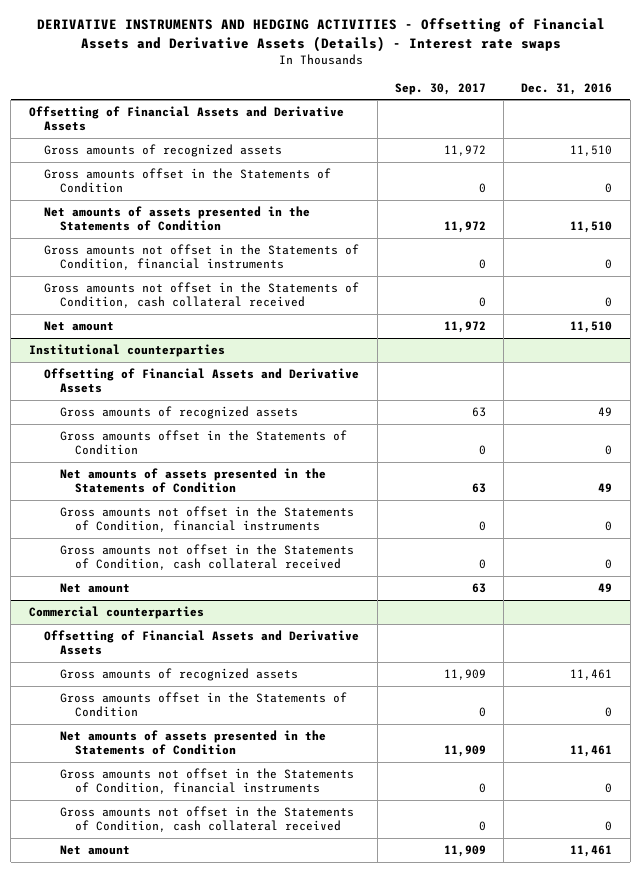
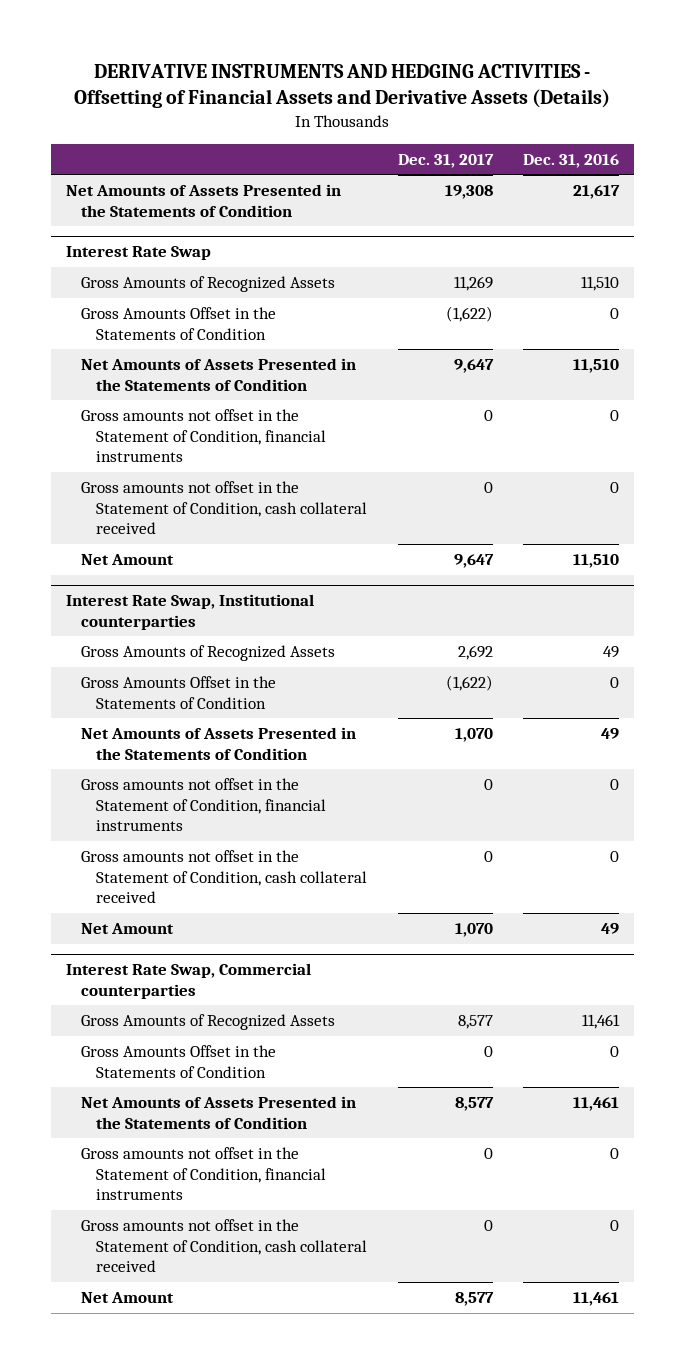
- DERIVATIVE INSTRUMENTS AND HEDGING ACTIVITIES - Offsetting of Financial Assets and Derivative Assets (Details) - Interest rate swaps
+ DERIVATIVE INSTRUMENTS AND HEDGING ACTIVITIES - Offsetting of Financial Assets and Derivative Assets (Details)
- | Sep. 30, 2017 | Dec. 31, 2016
+ | Dec. 31, 2017 | Dec. 31, 2016
- Offsetting of Financial Assets and Derivative Assets
- Gross amounts of recognized assets | 11,972 | 11,510
- Gross amounts offset in the Statements of Condition | 0 | 0
- Net amounts of assets presented in the Statements of Condition | 11,972 | 11,510
- Gross amounts not offset in the Statements of Condition, financial instruments | 0 | 0
- Gross amounts not offset in the Statements of Condition, cash collateral received | 0 | 0
- Net amount | 11,972 | 11,510
- Institutional counterparties
- Offsetting of Financial Assets and Derivative Assets
- Gross amounts of recognized assets | 63 | 49
- Gross amounts offset in the Statements of Condition | 0 | 0
- Net amounts of assets presented in the Statements of Condition | 63 | 49
- Gross amounts not offset in the Statements of Condition, financial instruments | 0 | 0
- Gross amounts not offset in the Statements of Condition, cash collateral received | 0 | 0
- Net amount | 63 | 49
- Commercial counterparties
- Offsetting of Financial Assets and Derivative Assets
- Gross amounts of recognized assets | 11,909 | 11,461
- Gross amounts offset in the Statements of Condition | 0 | 0
- Net amounts of assets presented in the Statements of Condition | 11,909 | 11,461
- Gross amounts not offset in the Statements of Condition, financial instruments | 0 | 0
- Gross amounts not offset in the Statements of Condition, cash collateral received | 0 | 0
- Net amount | 11,909 | 11,461
+ Net Amounts of Assets Presented in the Statements of Condition | 19,308 | 21,617
+ Interest Rate Swap
+ Gross Amounts of Recognized Assets | 11,269 | 11,510
+ Gross Amounts Offset in the Statements of Condition | (1,622) | 0
+ Net Amounts of Assets Presented in the Statements of Condition | 9,647 | 11,510
+ Gross amounts not offset in the Statement of Condition, financial instruments | 0 | 0
+ Gross amounts not offset in the Statement of Condition, cash collateral received | 0 | 0
+ Net Amount | 9,647 | 11,510
+ Interest Rate Swap, Institutional counterparties
+ Gross Amounts of Recognized Assets | 2,692 | 49
+ Gross Amounts Offset in the Statements of Condition | (1,622) | 0
+ Net Amounts of Assets Presented in the Statements of Condition | 1,070 | 49
+ Gross amounts not offset in the Statement of Condition, financial instruments | 0 | 0
+ Gross amounts not offset in the Statement of Condition, cash collateral received | 0 | 0
+ Net Amount | 1,070 | 49
+ Interest Rate Swap, Commercial counterparties
+ Gross Amounts of Recognized Assets | 8,577 | 11,461
+ Gross Amounts Offset in the Statements of Condition | 0 | 0
+ Net Amounts of Assets Presented in the Statements of Condition | 8,577 | 11,461
+ Gross amounts not offset in the Statement of Condition, financial instruments | 0 | 0
+ Gross amounts not offset in the Statement of Condition, cash collateral received | 0 | 0
+ Net Amount | 8,577 | 11,461

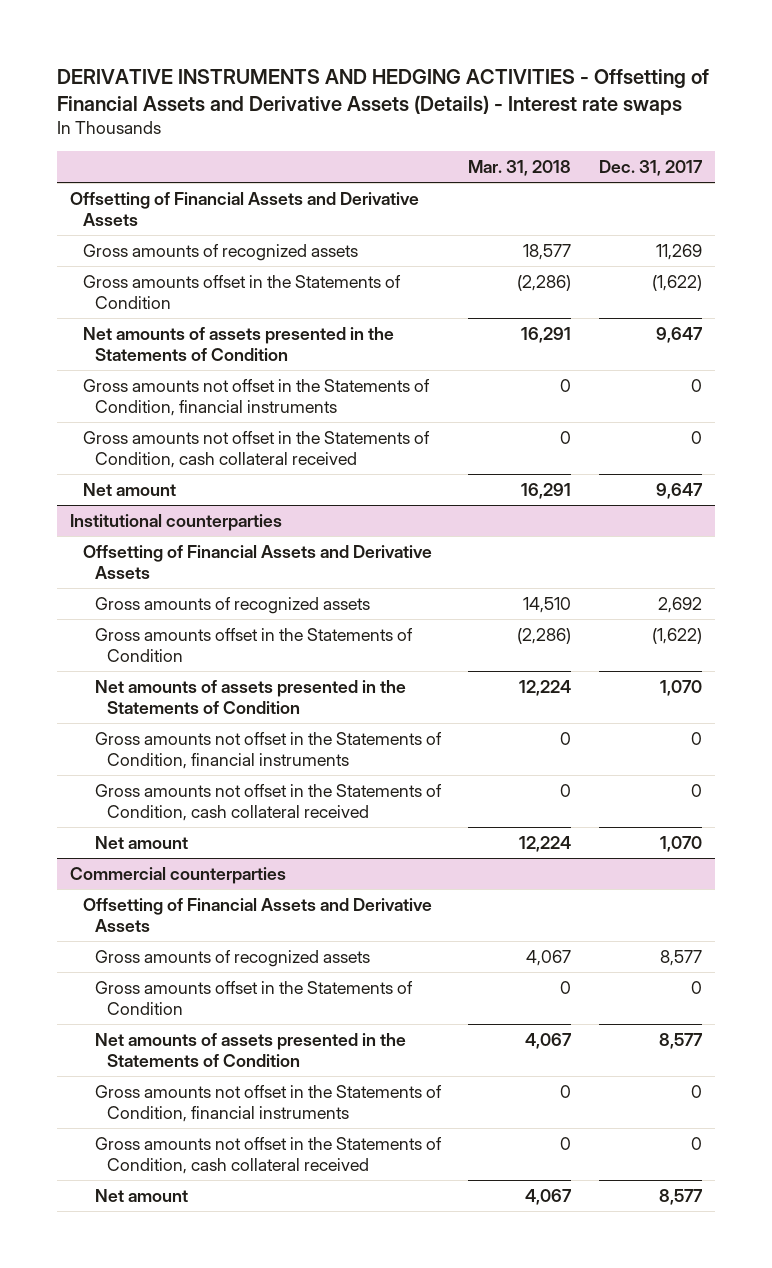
- DERIVATIVE INSTRUMENTS AND HEDGING ACTIVITIES - Offsetting of Financial Assets and Derivative Assets (Details)
+ DERIVATIVE INSTRUMENTS AND HEDGING ACTIVITIES - Offsetting of Financial Assets and Derivative Assets (Details) - Interest rate swaps
- | Dec. 31, 2017 | Dec. 31, 2016
+ | Mar. 31, 2018 | Dec. 31, 2017
- Net Amounts of Assets Presented in the Statements of Condition | 19,308 | 21,617
- Interest Rate Swap
- Gross Amounts of Recognized Assets | 11,269 | 11,510
- Gross Amounts Offset in the Statements of Condition | (1,622) | 0
- Net Amounts of Assets Presented in the Statements of Condition | 9,647 | 11,510
- Gross amounts not offset in the Statement of Condition, financial instruments | 0 | 0
- Gross amounts not offset in the Statement of Condition, cash collateral received | 0 | 0
- Net Amount | 9,647 | 11,510
- Interest Rate Swap, Institutional counterparties
- Gross Amounts of Recognized Assets | 2,692 | 49
- Gross Amounts Offset in the Statements of Condition | (1,622) | 0
- Net Amounts of Assets Presented in the Statements of Condition | 1,070 | 49
- Gross amounts not offset in the Statement of Condition, financial instruments | 0 | 0
- Gross amounts not offset in the Statement of Condition, cash collateral received | 0 | 0
- Net Amount | 1,070 | 49
- Interest Rate Swap, Commercial counterparties
- Gross Amounts of Recognized Assets | 8,577 | 11,461
- Gross Amounts Offset in the Statements of Condition | 0 | 0
- Net Amounts of Assets Presented in the Statements of Condition | 8,577 | 11,461
- Gross amounts not offset in the Statement of Condition, financial instruments | 0 | 0
- Gross amounts not offset in the Statement of Condition, cash collateral received | 0 | 0
- Net Amount | 8,577 | 11,461
+ Offsetting of Financial Assets and Derivative Assets
+ Gross amounts of recognized assets | 18,577 | 11,269
+ Gross amounts offset in the Statements of Condition | (2,286) | (1,622)
+ Net amounts of assets presented in the Statements of Condition | 16,291 | 9,647
+ Gross amounts not offset in the Statements of Condition, financial instruments | 0 | 0
+ Gross amounts not offset in the Statements of Condition, cash collateral received | 0 | 0
+ Net amount | 16,291 | 9,647
+ Institutional counterparties
+ Offsetting of Financial Assets and Derivative Assets
+ Gross amounts of recognized assets | 14,510 | 2,692
+ Gross amounts offset in the Statements of Condition | (2,286) | (1,622)
+ Net amounts of assets presented in the Statements of Condition | 12,224 | 1,070
+ Gross amounts not offset in the Statements of Condition, financial instruments | 0 | 0
+ Gross amounts not offset in the Statements of Condition, cash collateral received | 0 | 0
+ Net amount | 12,224 | 1,070
+ Commercial counterparties
+ Offsetting of Financial Assets and Derivative Assets
+ Gross amounts of recognized assets | 4,067 | 8,577
+ Gross amounts offset in the Statements of Condition | 0 | 0
+ Net amounts of assets presented in the Statements of Condition | 4,067 | 8,577
+ Gross amounts not offset in the Statements of Condition, financial instruments | 0 | 0
+ Gross amounts not offset in the Statements of Condition, cash collateral received | 0 | 0
+ Net amount | 4,067 | 8,577

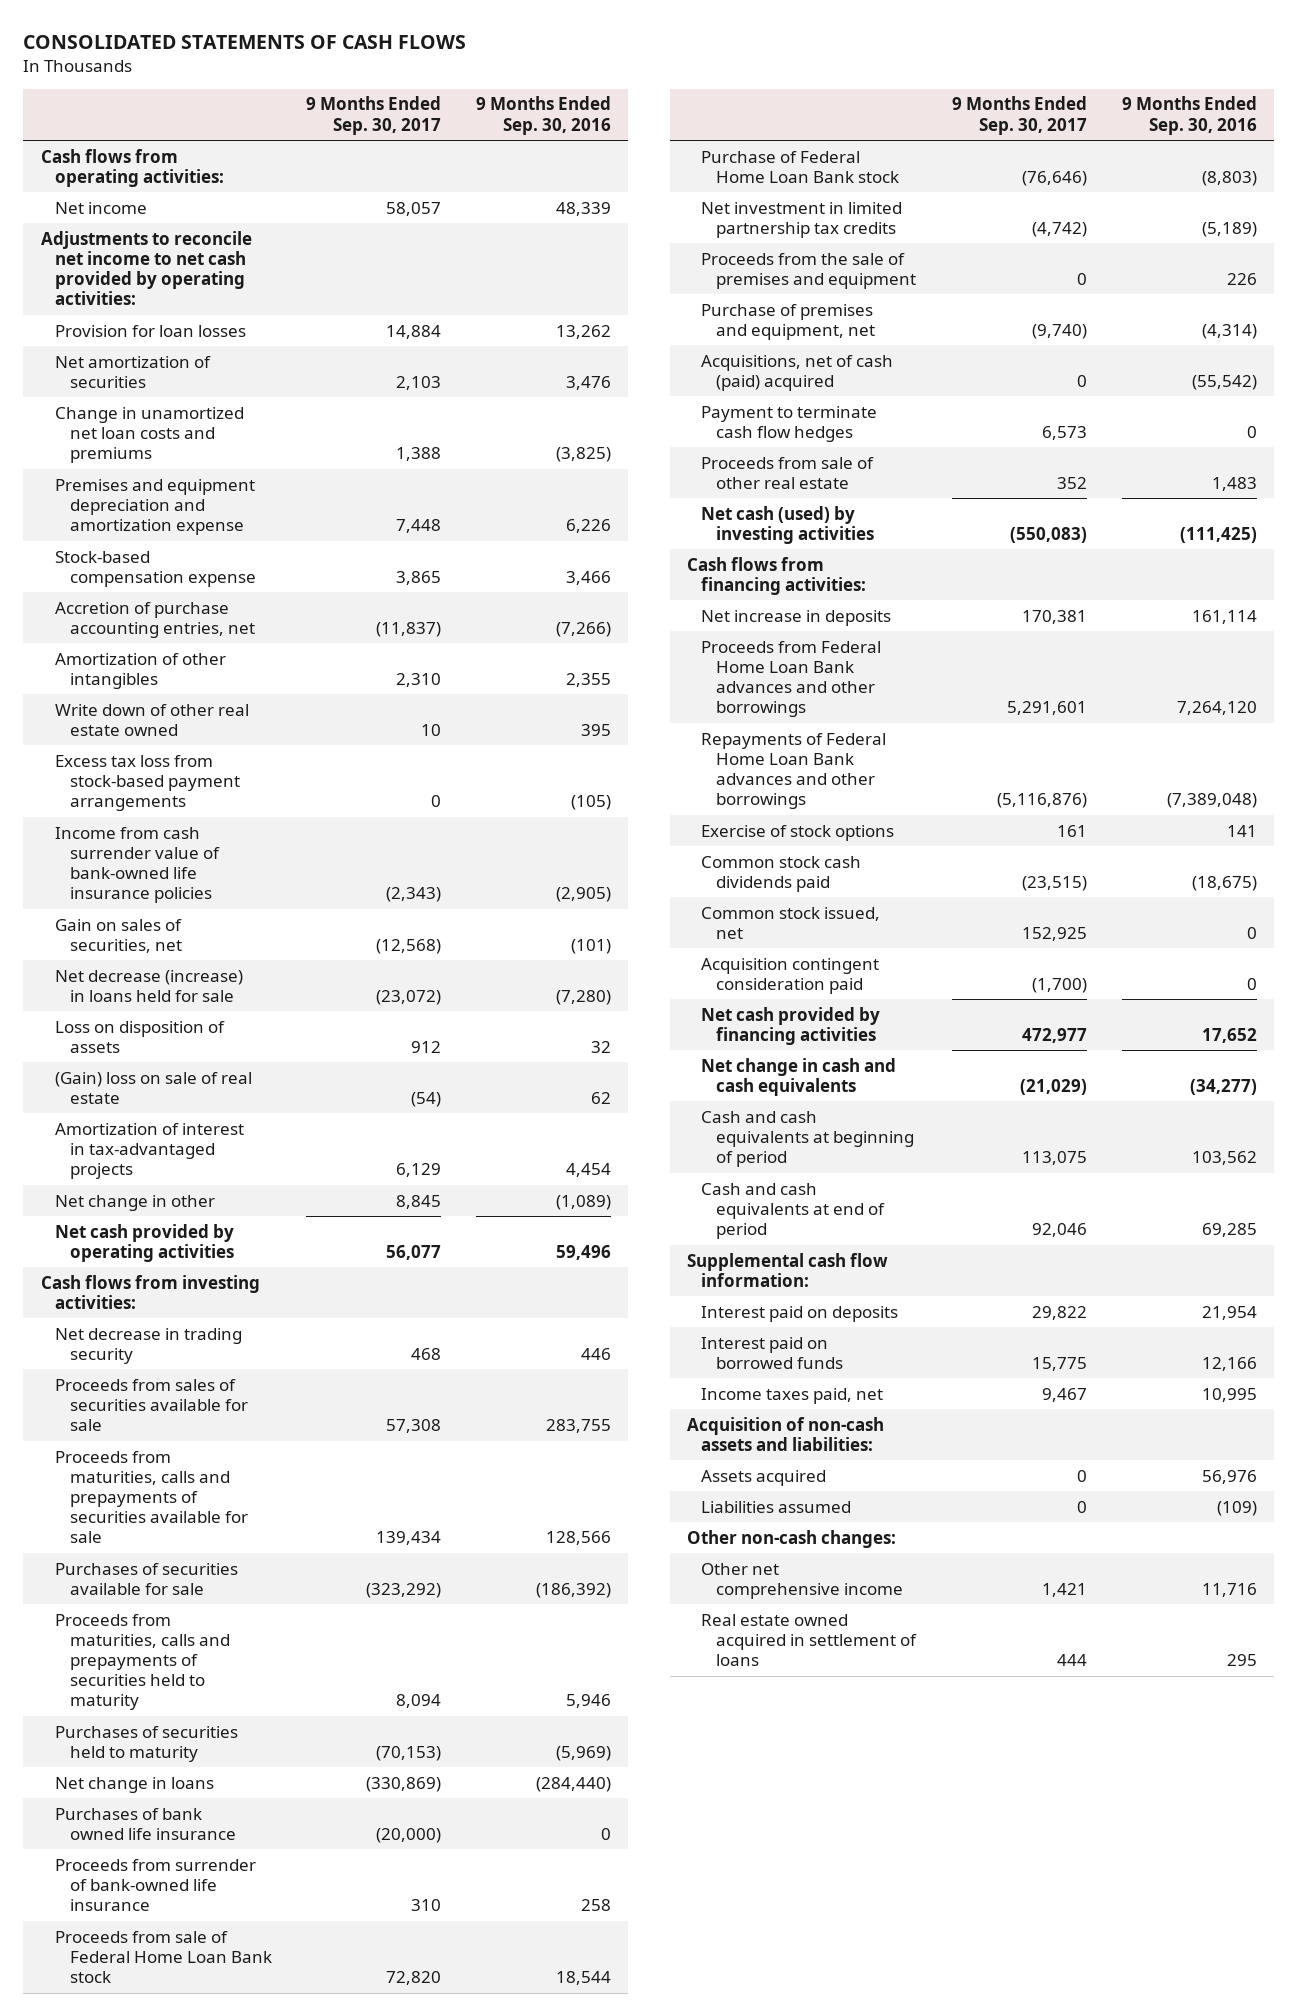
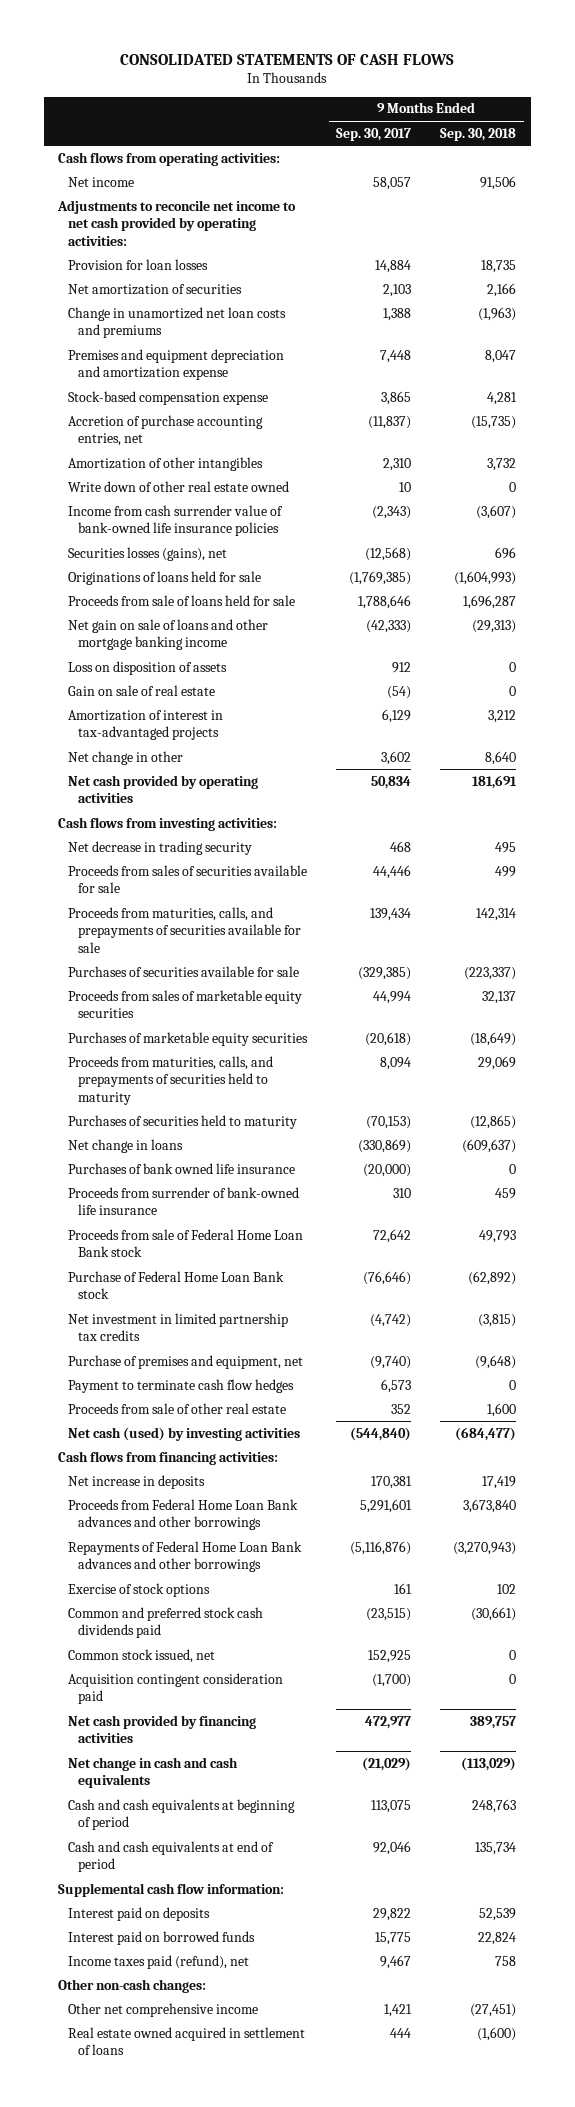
- | 9 Months Ended Sep. 30, 2017 | 9 Months Ended Sep. 30, 2016
+ | 9 Months Ended Sep. 30, 2017 | 9 Months Ended Sep. 30, 2018
- Excess tax loss from stock-based payment arrangements | 0 | (105)
- Gain on sales of securities, net | (12,568) | (101)
- Net decrease (increase) in loans held for sale | (23,072) | (7,280)
+ Securities losses (gains), net | (12,568) | 696
+ Originations of loans held for sale | (1,769,385) | (1,604,993)
+ Proceeds from sale of loans held for sale | 1,788,646 | 1,696,287
+ Net gain on sale of loans and other mortgage banking income | (42,333) | (29,313)
- (Gain) loss on sale of real estate | (54) | 62
+ Gain on sale of real estate | (54) | 0
- Net change in other | 8,845 | (1,089)
- Net cash provided by operating activities | 56,077 | 59,496
+ Net change in other | 3,602 | 8,640
+ Net cash provided by operating activities | 50,834 | 181,691
- Proceeds from sales of securities available for sale | 57,308 | 283,755
- Proceeds from maturities, calls and prepayments of securities available for sale | 139,434 | 128,566
- Purchases of securities available for sale | (323,292) | (186,392)
- Proceeds from maturities, calls and prepayments of securities held to maturity | 8,094 | 5,946
+ Proceeds from sales of securities available for sale | 44,446 | 499
+ Proceeds from maturities, calls, and prepayments of securities available for sale | 139,434 | 142,314
+ Purchases of securities available for sale | (329,385) | (223,337)
+ Proceeds from sales of marketable equity securities | 44,994 | 32,137
+ Purchases of marketable equity securities | (20,618) | (18,649)
+ Proceeds from maturities, calls, and prepayments of securities held to maturity | 8,094 | 29,069
- Proceeds from sale of Federal Home Loan Bank stock | 72,820 | 18,544
+ Proceeds from sale of Federal Home Loan Bank stock | 72,642 | 49,793
- Proceeds from the sale of premises and equipment | 0 | 226
- Acquisitions, net of cash (paid) acquired | 0 | (55,542)
- Net cash (used) by investing activities | (550,083) | (111,425)
+ Net cash (used) by investing activities | (544,840) | (684,477)
- Common stock cash dividends paid | (23,515) | (18,675)
+ Common and preferred stock cash dividends paid | (23,515) | (30,661)
- Income taxes paid, net | 9,467 | 10,995
- Acquisition of non-cash assets and liabilities:
- Assets acquired | 0 | 56,976
- Liabilities assumed | 0 | (109)
+ Income taxes paid (refund), net | 9,467 | 758

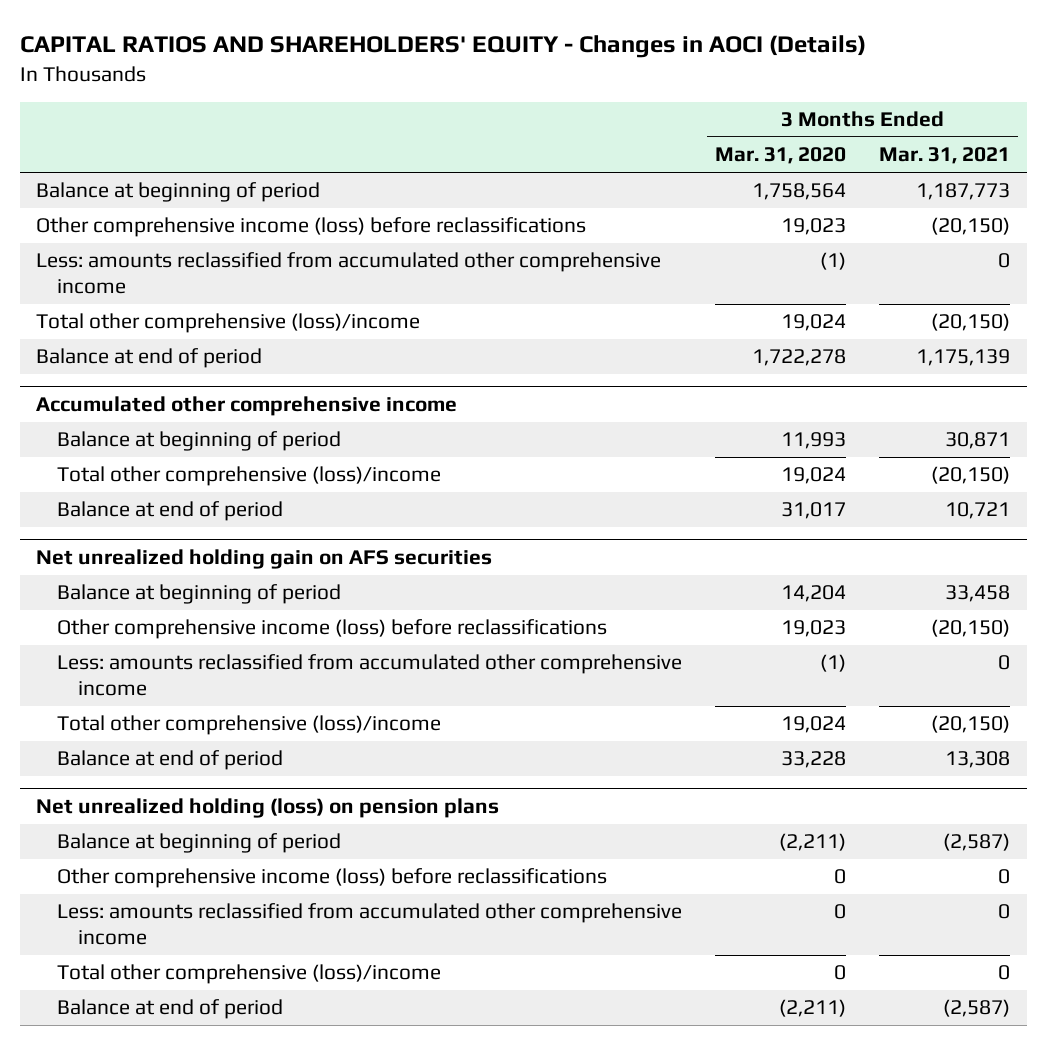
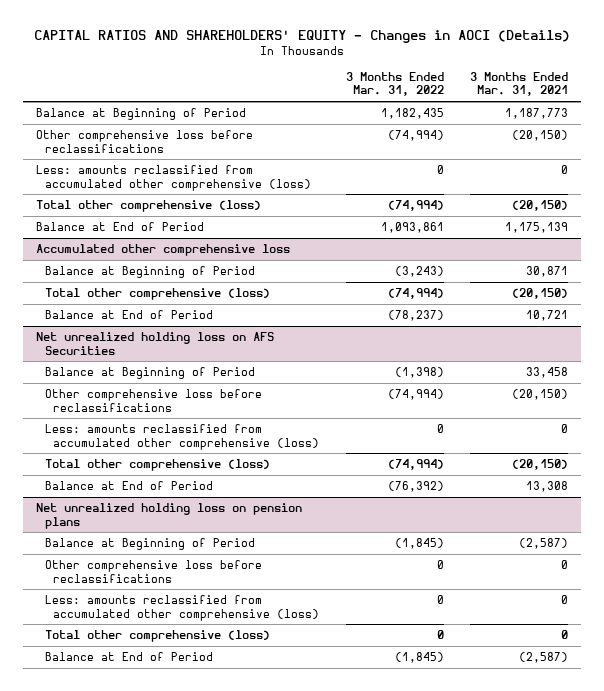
- | 3 Months Ended Mar. 31, 2020 | 3 Months Ended Mar. 31, 2021
+ | 3 Months Ended Mar. 31, 2022 | 3 Months Ended Mar. 31, 2021
- Balance at beginning of period | 1,758,564 | 1,187,773
- Other comprehensive income (loss) before reclassifications | 19,023 | (20,150)
- Less: amounts reclassified from accumulated other comprehensive income | (1) | 0
- Total other comprehensive (loss)/income | 19,024 | (20,150)
- Balance at end of period | 1,722,278 | 1,175,139
- Accumulated other comprehensive income
- Balance at beginning of period | 11,993 | 30,871
- Total other comprehensive (loss)/income | 19,024 | (20,150)
- Balance at end of period | 31,017 | 10,721
- Net unrealized holding gain on AFS securities
- Balance at beginning of period | 14,204 | 33,458
- Other comprehensive income (loss) before reclassifications | 19,023 | (20,150)
- Less: amounts reclassified from accumulated other comprehensive income | (1) | 0
- Total other comprehensive (loss)/income | 19,024 | (20,150)
- Balance at end of period | 33,228 | 13,308
- Net unrealized holding (loss) on pension plans
- Balance at beginning of period | (2,211) | (2,587)
- Other comprehensive income (loss) before reclassifications | 0 | 0
- Less: amounts reclassified from accumulated other comprehensive income | 0 | 0
- Total other comprehensive (loss)/income | 0 | 0
- Balance at end of period | (2,211) | (2,587)
+ Balance at Beginning of Period | 1,182,435 | 1,187,773
+ Other comprehensive loss before reclassifications | (74,994) | (20,150)
+ Less: amounts reclassified from accumulated other comprehensive (loss) | 0 | 0
+ Total other comprehensive (loss) | (74,994) | (20,150)
+ Balance at End of Period | 1,093,861 | 1,175,139
+ Accumulated other comprehensive loss
+ Balance at Beginning of Period | (3,243) | 30,871
+ Total other comprehensive (loss) | (74,994) | (20,150)
+ Balance at End of Period | (78,237) | 10,721
+ Net unrealized holding loss on AFS Securities
+ Balance at Beginning of Period | (1,398) | 33,458
+ Other comprehensive loss before reclassifications | (74,994) | (20,150)
+ Less: amounts reclassified from accumulated other comprehensive (loss) | 0 | 0
+ Total other comprehensive (loss) | (74,994) | (20,150)
+ Balance at End of Period | (76,392) | 13,308
+ Net unrealized holding loss on pension plans
+ Balance at Beginning of Period | (1,845) | (2,587)
+ Other comprehensive loss before reclassifications | 0 | 0
+ Less: amounts reclassified from accumulated other comprehensive (loss) | 0 | 0
+ Total other comprehensive (loss) | 0 | 0
+ Balance at End of Period | (1,845) | (2,587)

